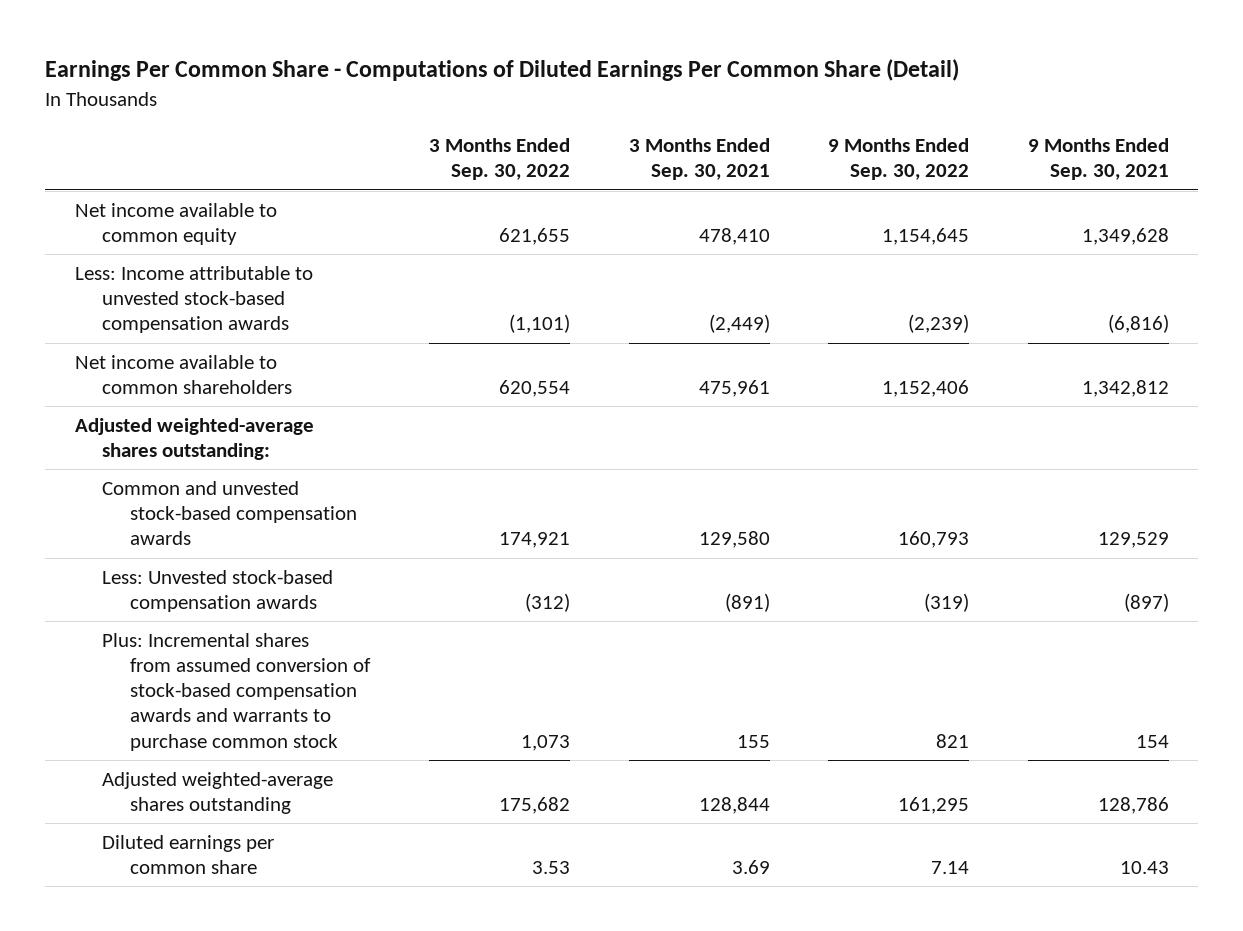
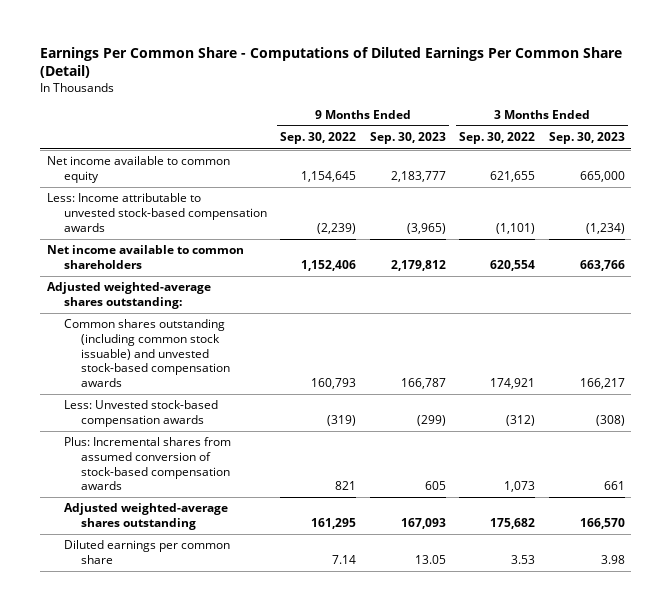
- | 3 Months Ended Sep. 30, 2022 | 3 Months Ended Sep. 30, 2021 | 9 Months Ended Sep. 30, 2022 | 9 Months Ended Sep. 30, 2021
+ | 9 Months Ended Sep. 30, 2022 | 9 Months Ended Sep. 30, 2023 | 3 Months Ended Sep. 30, 2022 | 3 Months Ended Sep. 30, 2023
- Common and unvested stock-based compensation awards | 174,921 | 129,580 | 160,793 | 129,529
+ Common shares outstanding (including common stock issuable) and unvested stock-based compensation awards | 160,793 | 166,787 | 174,921 | 166,217
- Plus: Incremental shares from assumed conversion of stock-based compensation awards and warrants to purchase common stock | 1,073 | 155 | 821 | 154
+ Plus: Incremental shares from assumed conversion of stock-based compensation awards | 821 | 605 | 1,073 | 661

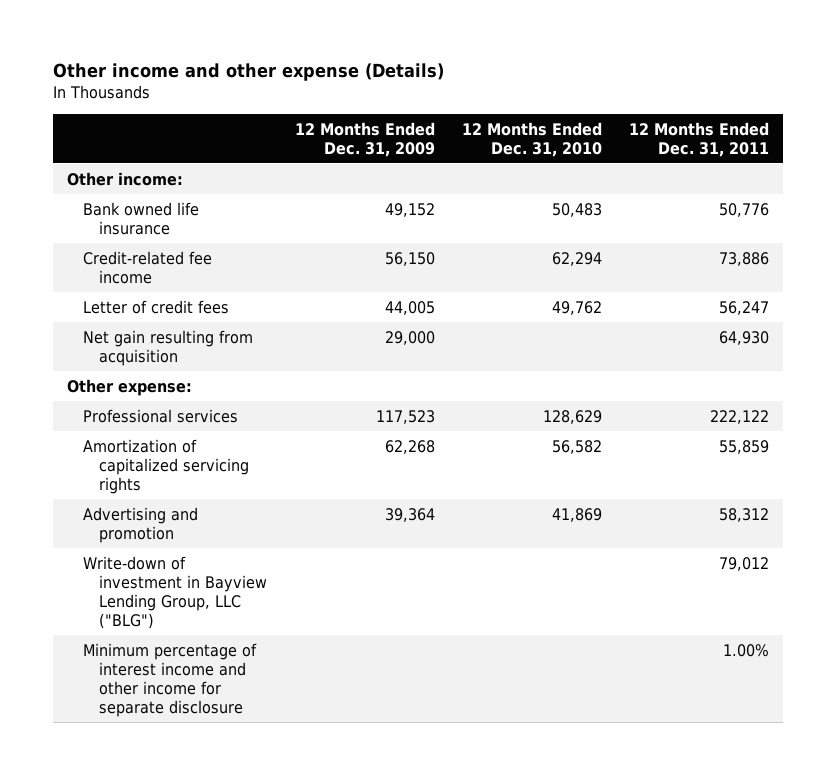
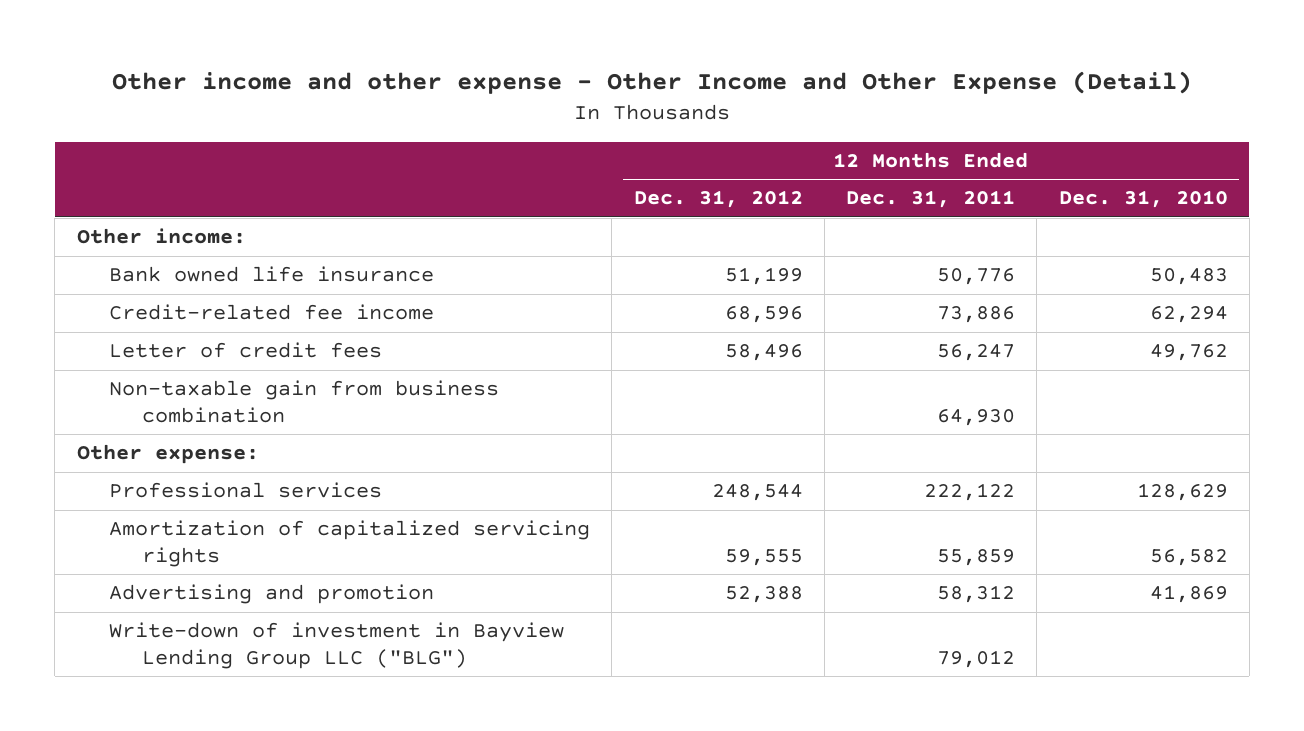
- Other income and other expense (Details)
+ Other income and other expense - Other Income and Other Expense (Detail)
- | 12 Months Ended Dec. 31, 2009 | 12 Months Ended Dec. 31, 2010 | 12 Months Ended Dec. 31, 2011
+ | 12 Months Ended Dec. 31, 2012 | 12 Months Ended Dec. 31, 2011 | 12 Months Ended Dec. 31, 2010
- Net gain resulting from acquisition | 29,000 | | 64,930
+ Non-taxable gain from business combination | | 64,930 |
- Write-down of investment in Bayview Lending Group, LLC ("BLG") | | | 79,012
- Minimum percentage of interest income and other income for separate disclosure | | | 1.00%
+ Write-down of investment in Bayview Lending Group LLC ("BLG") | | 79,012 |

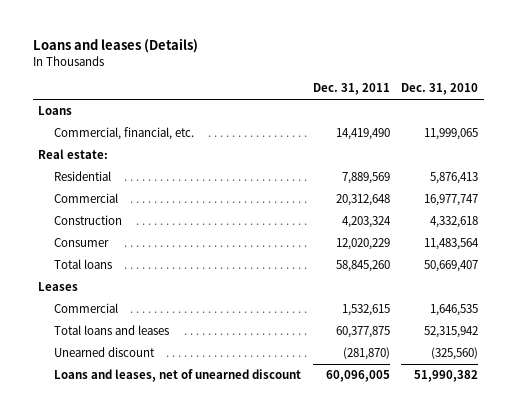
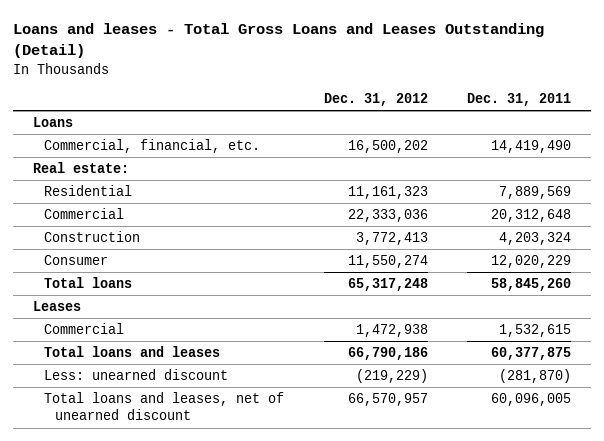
- Loans and leases (Details)
+ Loans and leases - Total Gross Loans and Leases Outstanding (Detail)
- | Dec. 31, 2011 | Dec. 31, 2010
+ | Dec. 31, 2012 | Dec. 31, 2011
- Unearned discount | (281,870) | (325,560)
- Loans and leases, net of unearned discount | 60,096,005 | 51,990,382
+ Less: unearned discount | (219,229) | (281,870)
+ Total loans and leases, net of unearned discount | 66,570,957 | 60,096,005

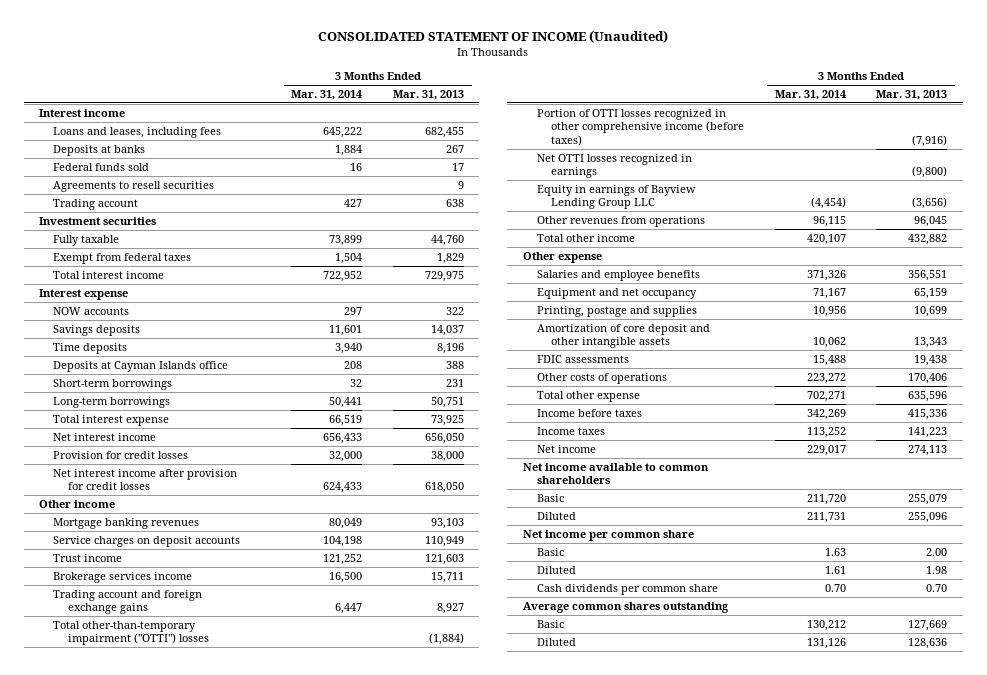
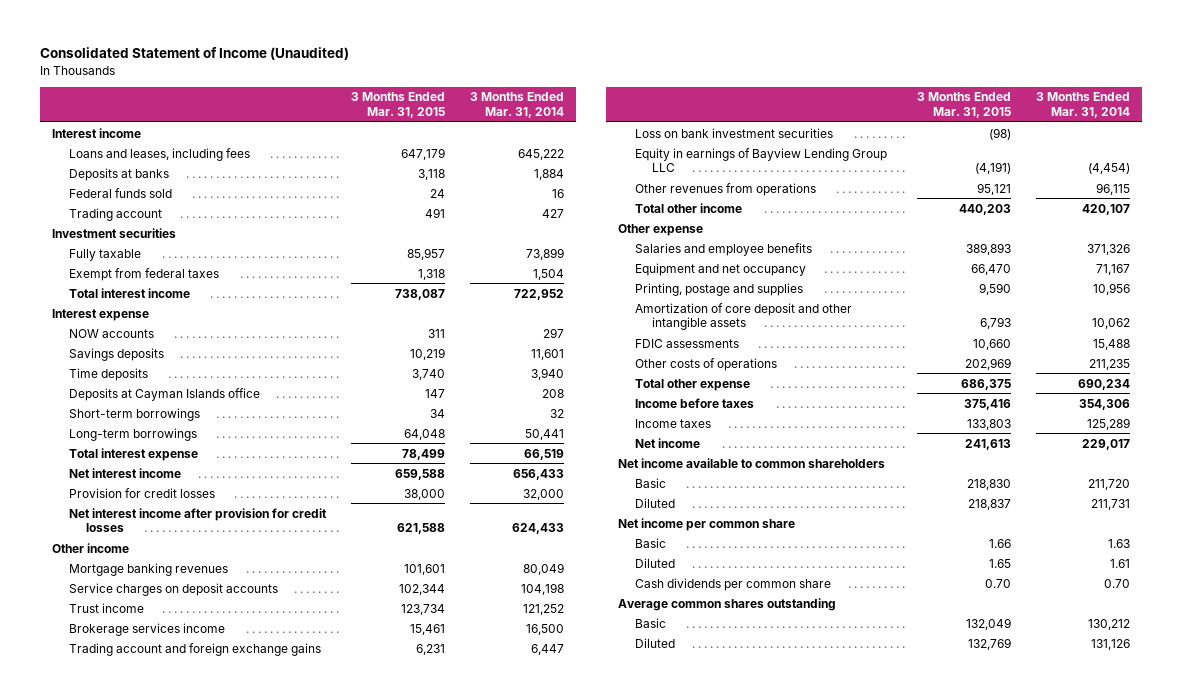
- CONSOLIDATED STATEMENT OF INCOME (Unaudited)
+ Consolidated Statement of Income (Unaudited)
- | 3 Months Ended Mar. 31, 2014 | 3 Months Ended Mar. 31, 2013
+ | 3 Months Ended Mar. 31, 2015 | 3 Months Ended Mar. 31, 2014
- Agreements to resell securities | | 9
- Total other-than-temporary impairment ("OTTI") losses | | (1,884)
- Portion of OTTI losses recognized in other comprehensive income (before taxes) | | (7,916)
- Net OTTI losses recognized in earnings | | (9,800)
+ Loss on bank investment securities | (98) |
- Other costs of operations | 223,272 | 170,406
- Total other expense | 702,271 | 635,596
- Income before taxes | 342,269 | 415,336
- Income taxes | 113,252 | 141,223
+ Other costs of operations | 202,969 | 211,235
+ Total other expense | 686,375 | 690,234
+ Income before taxes | 375,416 | 354,306
+ Income taxes | 133,803 | 125,289

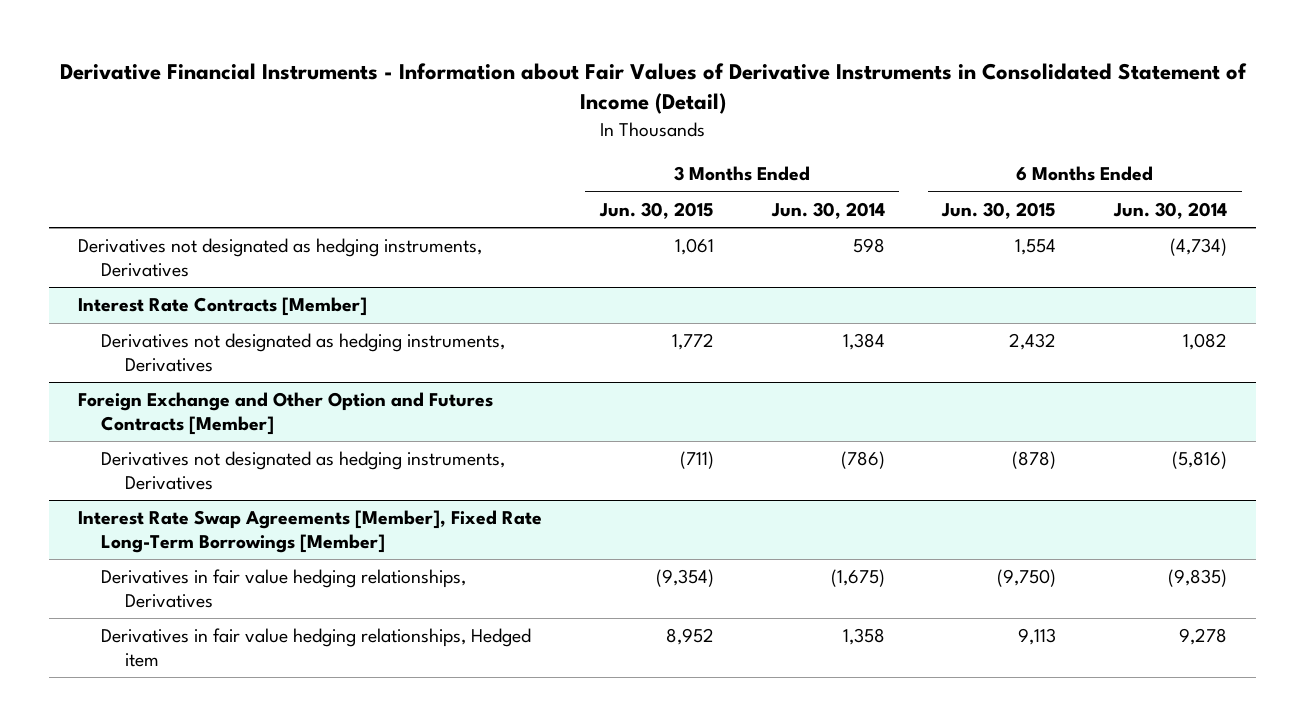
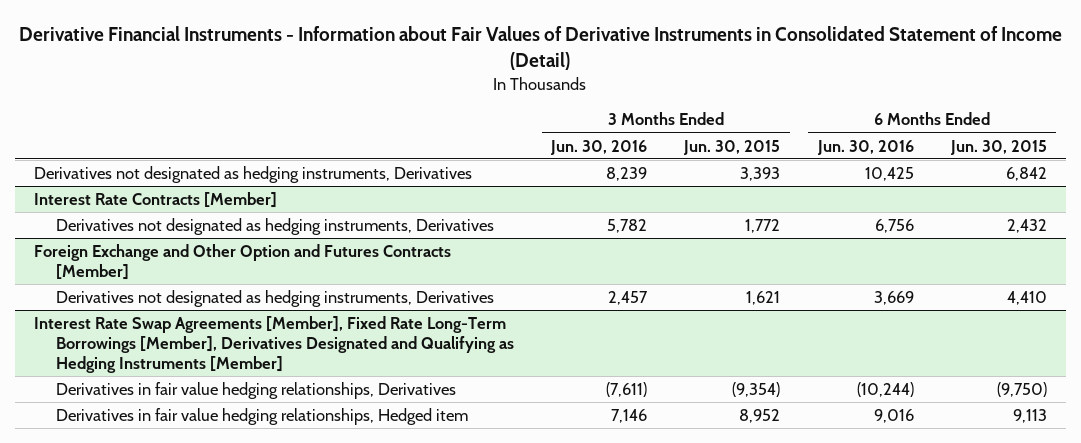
- | 3 Months Ended Jun. 30, 2015 | 3 Months Ended Jun. 30, 2014 | 6 Months Ended Jun. 30, 2015 | 6 Months Ended Jun. 30, 2014
+ | 3 Months Ended Jun. 30, 2016 | 3 Months Ended Jun. 30, 2015 | 6 Months Ended Jun. 30, 2016 | 6 Months Ended Jun. 30, 2015
- Derivatives not designated as hedging instruments, Derivatives | 1,061 | 598 | 1,554 | (4,734)
+ Derivatives not designated as hedging instruments, Derivatives | 8,239 | 3,393 | 10,425 | 6,842
@ Foreign Exchange and Other Option and Futures Contracts [Member]
- Derivatives not designated as hedging instruments, Derivatives | (711) | (786) | (878) | (5,816)
- Interest Rate Swap Agreements [Member], Fixed Rate Long-Term Borrowings [Member]
@ Foreign Exchange and Other Option and Futures Contracts [Member]
+ Derivatives not designated as hedging instruments, Derivatives | 2,457 | 1,621 | 3,669 | 4,410
+ Interest Rate Swap Agreements [Member], Fixed Rate Long-Term Borrowings [Member], Derivatives Designated and Qualifying as Hedging Instruments [Member]

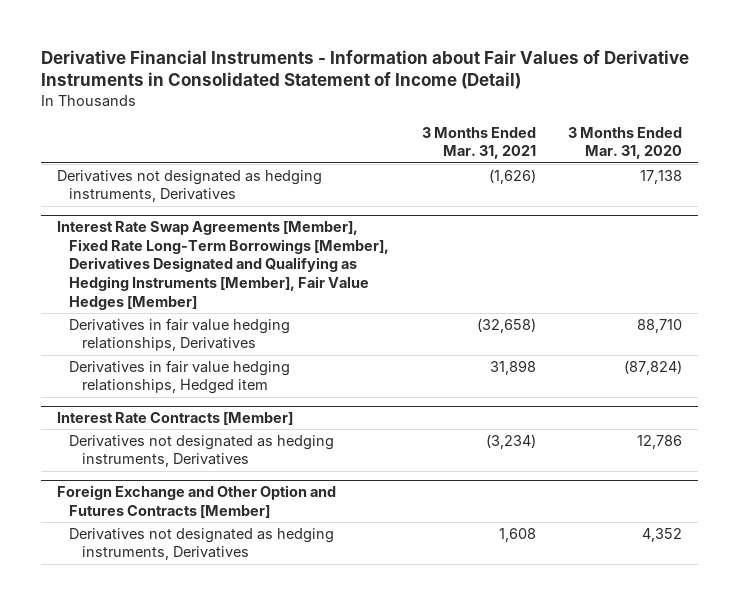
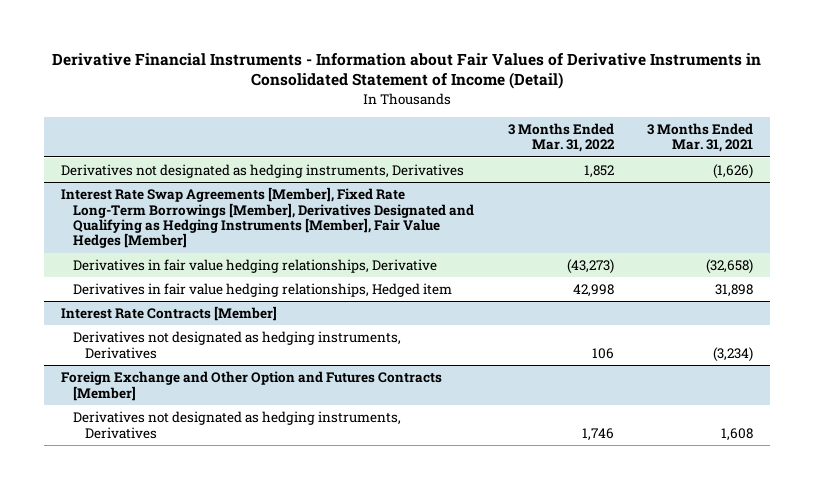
- | 3 Months Ended Mar. 31, 2021 | 3 Months Ended Mar. 31, 2020
+ | 3 Months Ended Mar. 31, 2022 | 3 Months Ended Mar. 31, 2021
@ Interest Rate Swap Agreements [Member], Fixed Rate Long-Term Borrowings [Member], Derivatives Designated and Qualifying as Hedging Instruments [Member], Fair Value Hedges [Member]
- Derivatives in fair value hedging relationships, Derivatives | (32,658) | 88,710
+ Derivatives in fair value hedging relationships, Derivative | (43,273) | (32,658)

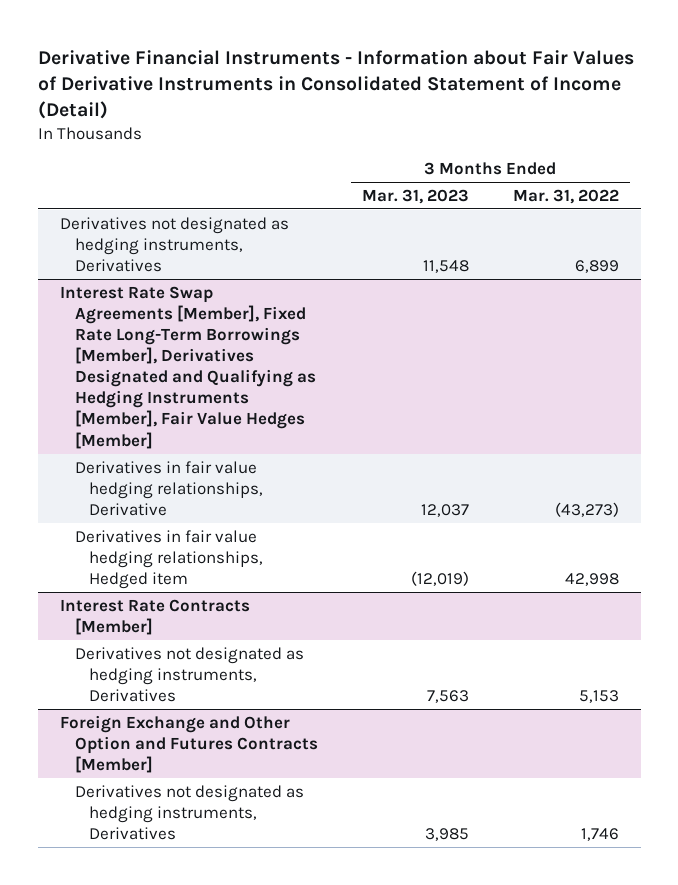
- | 3 Months Ended Mar. 31, 2022 | 3 Months Ended Mar. 31, 2021
+ | 3 Months Ended Mar. 31, 2023 | 3 Months Ended Mar. 31, 2022
- Derivatives not designated as hedging instruments, Derivatives | 1,852 | (1,626)
+ Derivatives not designated as hedging instruments, Derivatives | 11,548 | 6,899
@ Interest Rate Contracts [Member]
- Derivatives not designated as hedging instruments, Derivatives | 106 | (3,234)
+ Derivatives not designated as hedging instruments, Derivatives | 7,563 | 5,153

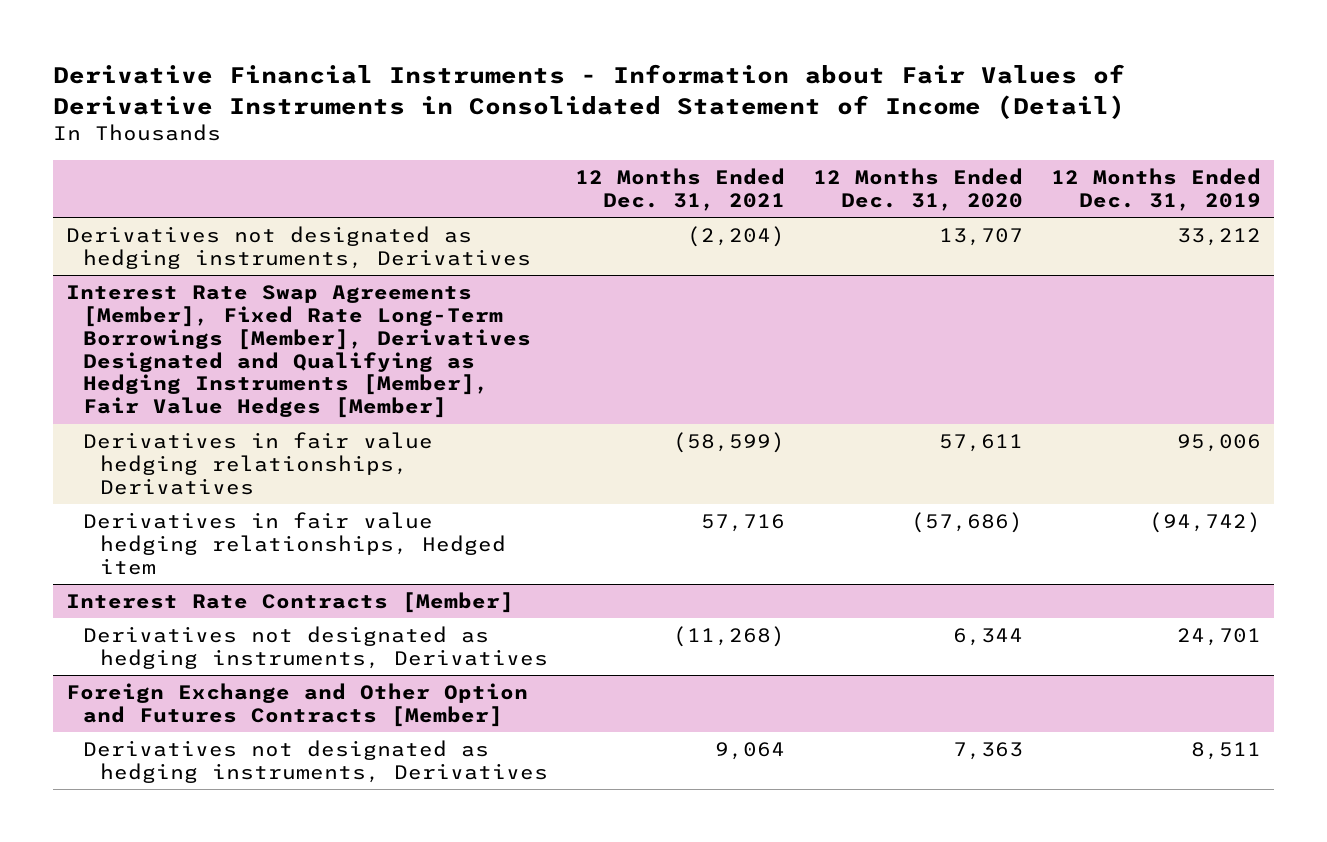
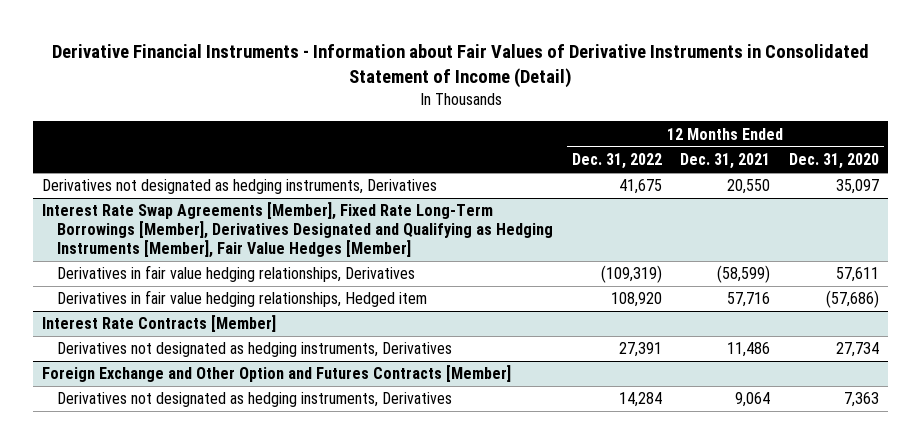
- | 12 Months Ended Dec. 31, 2021 | 12 Months Ended Dec. 31, 2020 | 12 Months Ended Dec. 31, 2019
+ | 12 Months Ended Dec. 31, 2022 | 12 Months Ended Dec. 31, 2021 | 12 Months Ended Dec. 31, 2020
- Derivatives not designated as hedging instruments, Derivatives | (2,204) | 13,707 | 33,212
+ Derivatives not designated as hedging instruments, Derivatives | 41,675 | 20,550 | 35,097
@ Interest Rate Contracts [Member]
- Derivatives not designated as hedging instruments, Derivatives | (11,268) | 6,344 | 24,701
+ Derivatives not designated as hedging instruments, Derivatives | 27,391 | 11,486 | 27,734

